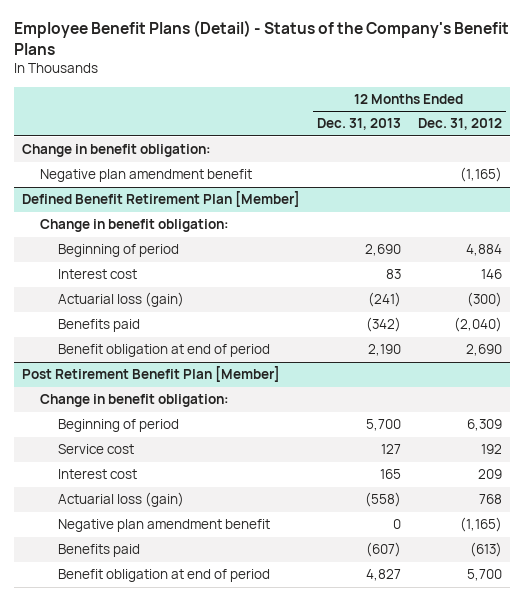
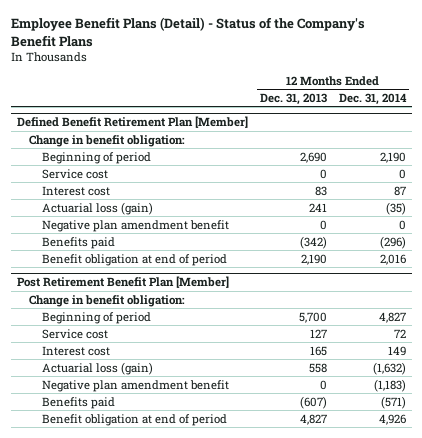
- | 12 Months Ended Dec. 31, 2013 | 12 Months Ended Dec. 31, 2012
+ | 12 Months Ended Dec. 31, 2013 | 12 Months Ended Dec. 31, 2014
- Change in benefit obligation:
- Negative plan amendment benefit | | (1,165)
@ Defined Benefit Retirement Plan [Member]
+ Service cost | 0 | 0
- Actuarial loss (gain) | (241) | (300)
+ Actuarial loss (gain) | 241 | (35)
+ Negative plan amendment benefit | 0 | 0
@ Post Retirement Benefit Plan [Member]
- Actuarial loss (gain) | (558) | 768
+ Actuarial loss (gain) | 558 | (1,632)

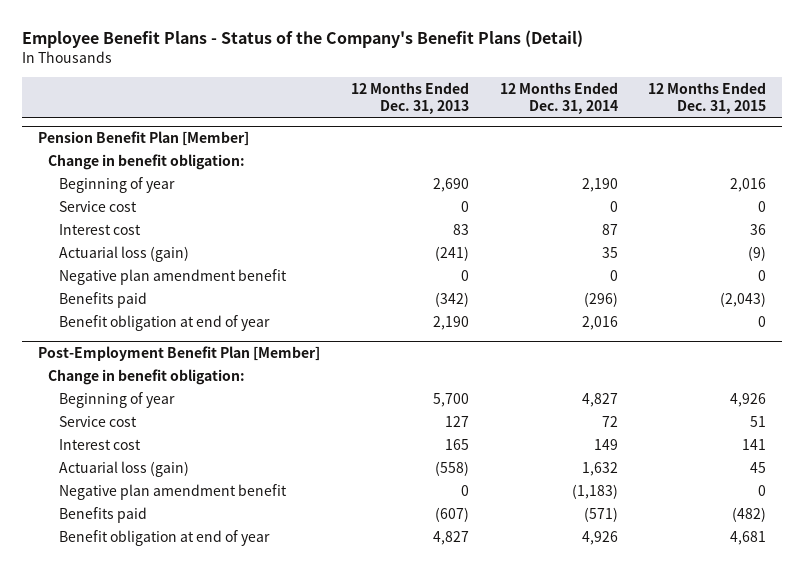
- Employee Benefit Plans (Detail) - Status of the Company's Benefit Plans
+ Employee Benefit Plans - Status of the Company's Benefit Plans (Detail)
- | 12 Months Ended Dec. 31, 2013 | 12 Months Ended Dec. 31, 2014
+ | 12 Months Ended Dec. 31, 2013 | 12 Months Ended Dec. 31, 2014 | 12 Months Ended Dec. 31, 2015
- Defined Benefit Retirement Plan [Member]
+ Pension Benefit Plan [Member]
- Beginning of period | 2,690 | 2,190
+ Beginning of year | 2,690 | 2,190 | 2,016
- Actuarial loss (gain) | 241 | (35)
+ Actuarial loss (gain) | (241) | 35 | (9)
- Benefit obligation at end of period | 2,190 | 2,016
- Post Retirement Benefit Plan [Member]
+ Benefit obligation at end of year | 2,190 | 2,016 | 0
+ Post-Employment Benefit Plan [Member]
- Beginning of period | 5,700 | 4,827
+ Beginning of year | 5,700 | 4,827 | 4,926
- Actuarial loss (gain) | 558 | (1,632)
+ Actuarial loss (gain) | (558) | 1,632 | 45
- Benefit obligation at end of period | 4,827 | 4,926
+ Benefit obligation at end of year | 4,827 | 4,926 | 4,681

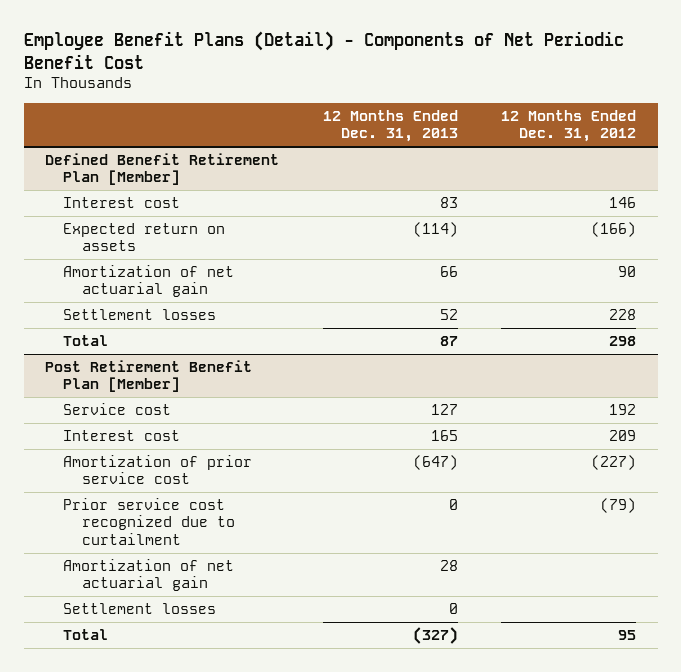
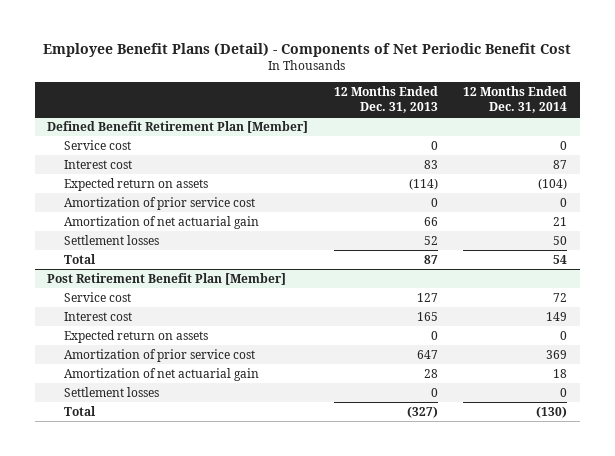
- | 12 Months Ended Dec. 31, 2013 | 12 Months Ended Dec. 31, 2012
+ | 12 Months Ended Dec. 31, 2013 | 12 Months Ended Dec. 31, 2014
@ Defined Benefit Retirement Plan [Member]
+ Service cost | 0 | 0
+ Amortization of prior service cost | 0 | 0
@ Post Retirement Benefit Plan [Member]
- Amortization of prior service cost | (647) | (227)
- Prior service cost recognized due to curtailment | 0 | (79)
+ Expected return on assets | 0 | 0
+ Amortization of prior service cost | 647 | 369

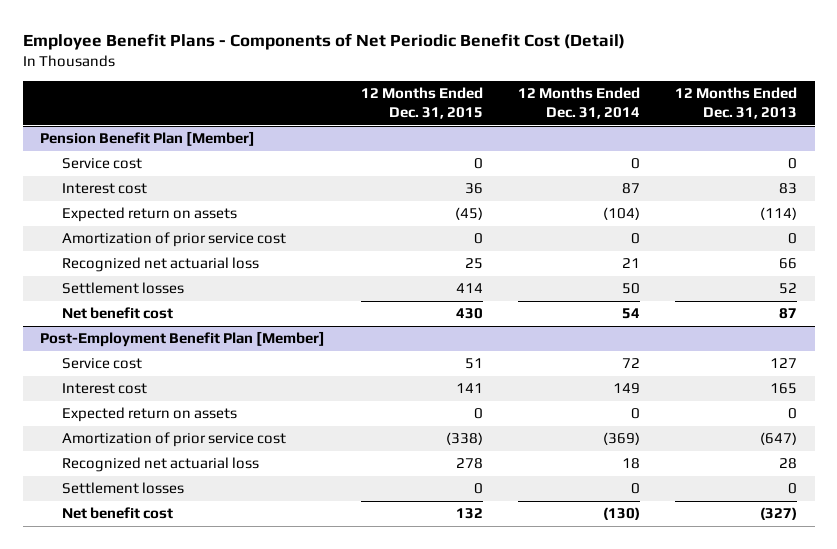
- Employee Benefit Plans (Detail) - Components of Net Periodic Benefit Cost
+ Employee Benefit Plans - Components of Net Periodic Benefit Cost (Detail)
- | 12 Months Ended Dec. 31, 2013 | 12 Months Ended Dec. 31, 2014
+ | 12 Months Ended Dec. 31, 2015 | 12 Months Ended Dec. 31, 2014 | 12 Months Ended Dec. 31, 2013
- Defined Benefit Retirement Plan [Member]
+ Pension Benefit Plan [Member]
- Amortization of net actuarial gain | 66 | 21
+ Recognized net actuarial loss | 25 | 21 | 66
- Total | 87 | 54
- Post Retirement Benefit Plan [Member]
+ Net benefit cost | 430 | 54 | 87
+ Post-Employment Benefit Plan [Member]
- Amortization of prior service cost | 647 | 369
- Amortization of net actuarial gain | 28 | 18
+ Amortization of prior service cost | (338) | (369) | (647)
+ Recognized net actuarial loss | 278 | 18 | 28
- Total | (327) | (130)
+ Net benefit cost | 132 | (130) | (327)

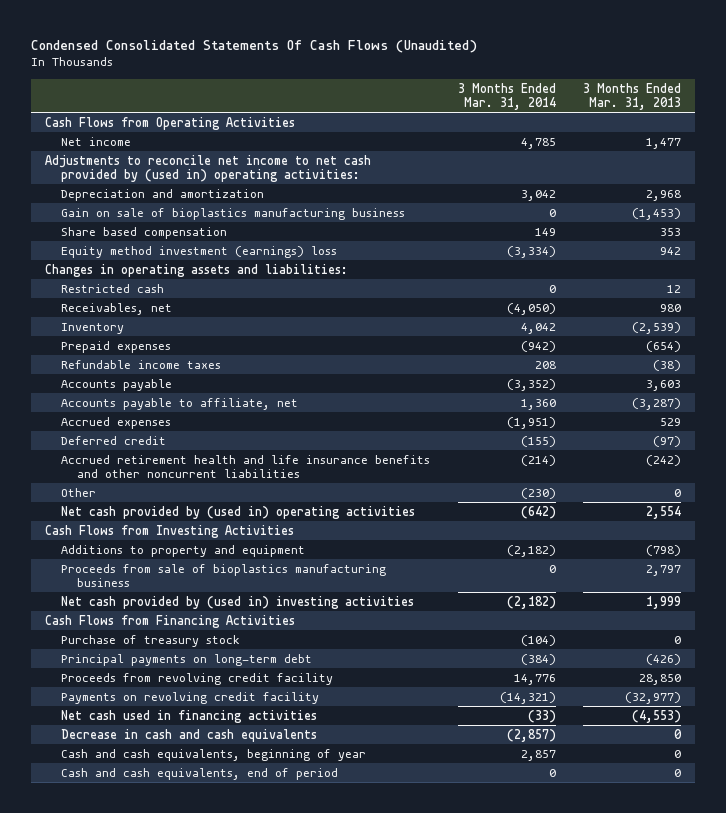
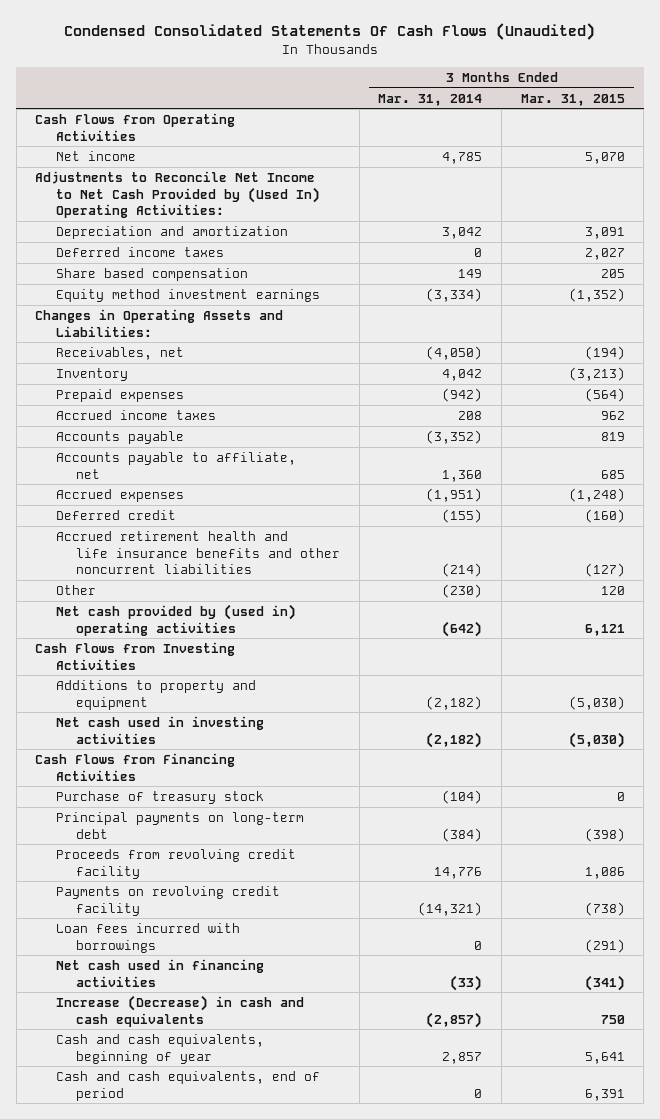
- | 3 Months Ended Mar. 31, 2014 | 3 Months Ended Mar. 31, 2013
+ | 3 Months Ended Mar. 31, 2014 | 3 Months Ended Mar. 31, 2015
- Adjustments to reconcile net income to net cash provided by (used in) operating activities:
+ Adjustments to Reconcile Net Income to Net Cash Provided by (Used In) Operating Activities:
- Gain on sale of bioplastics manufacturing business | 0 | (1,453)
+ Deferred income taxes | 0 | 2,027
- Equity method investment (earnings) loss | (3,334) | 942
- Changes in operating assets and liabilities:
- Restricted cash | 0 | 12
+ Equity method investment earnings | (3,334) | (1,352)
+ Changes in Operating Assets and Liabilities:
- Refundable income taxes | 208 | (38)
+ Accrued income taxes | 208 | 962
- Proceeds from sale of bioplastics manufacturing business | 0 | 2,797
- Net cash provided by (used in) investing activities | (2,182) | 1,999
+ Net cash used in investing activities | (2,182) | (5,030)
+ Loan fees incurred with borrowings | 0 | (291)
- Decrease in cash and cash equivalents | (2,857) | 0
+ Increase (Decrease) in cash and cash equivalents | (2,857) | 750

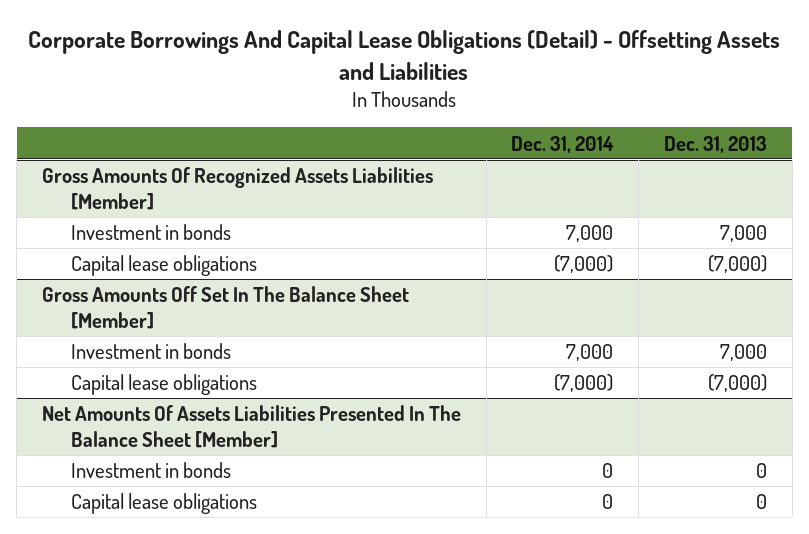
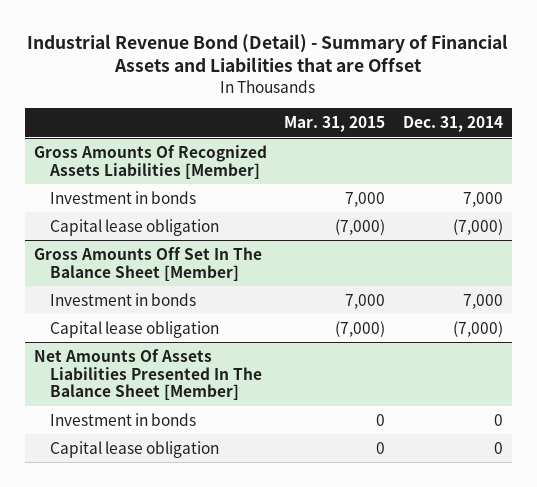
- Corporate Borrowings And Capital Lease Obligations (Detail) - Offsetting Assets and Liabilities
+ Industrial Revenue Bond (Detail) - Summary of Financial Assets and Liabilities that are Offset
- | Dec. 31, 2014 | Dec. 31, 2013
+ | Mar. 31, 2015 | Dec. 31, 2014
@ Gross Amounts Of Recognized Assets Liabilities [Member]
- Capital lease obligations | (7,000) | (7,000)
+ Capital lease obligation | (7,000) | (7,000)
@ Gross Amounts Off Set In The Balance Sheet [Member]
- Capital lease obligations | (7,000) | (7,000)
+ Capital lease obligation | (7,000) | (7,000)
@ Net Amounts Of Assets Liabilities Presented In The Balance Sheet [Member]
- Capital lease obligations | 0 | 0
+ Capital lease obligation | 0 | 0

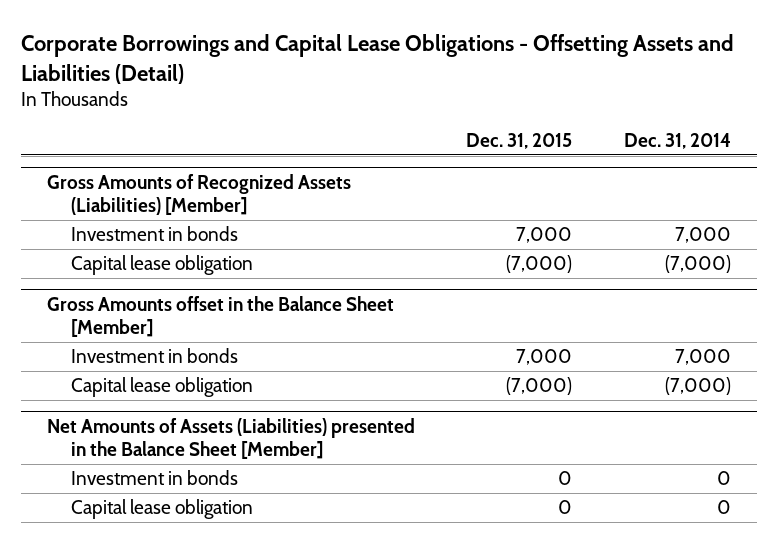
- Industrial Revenue Bond (Detail) - Summary of Financial Assets and Liabilities that are Offset
+ Corporate Borrowings and Capital Lease Obligations - Offsetting Assets and Liabilities (Detail)
- | Mar. 31, 2015 | Dec. 31, 2014
+ | Dec. 31, 2015 | Dec. 31, 2014
- Gross Amounts Of Recognized Assets Liabilities [Member]
+ Gross Amounts of Recognized Assets (Liabilities) [Member]
- Gross Amounts Off Set In The Balance Sheet [Member]
+ Gross Amounts offset in the Balance Sheet [Member]
- Net Amounts Of Assets Liabilities Presented In The Balance Sheet [Member]
+ Net Amounts of Assets (Liabilities) presented in the Balance Sheet [Member]

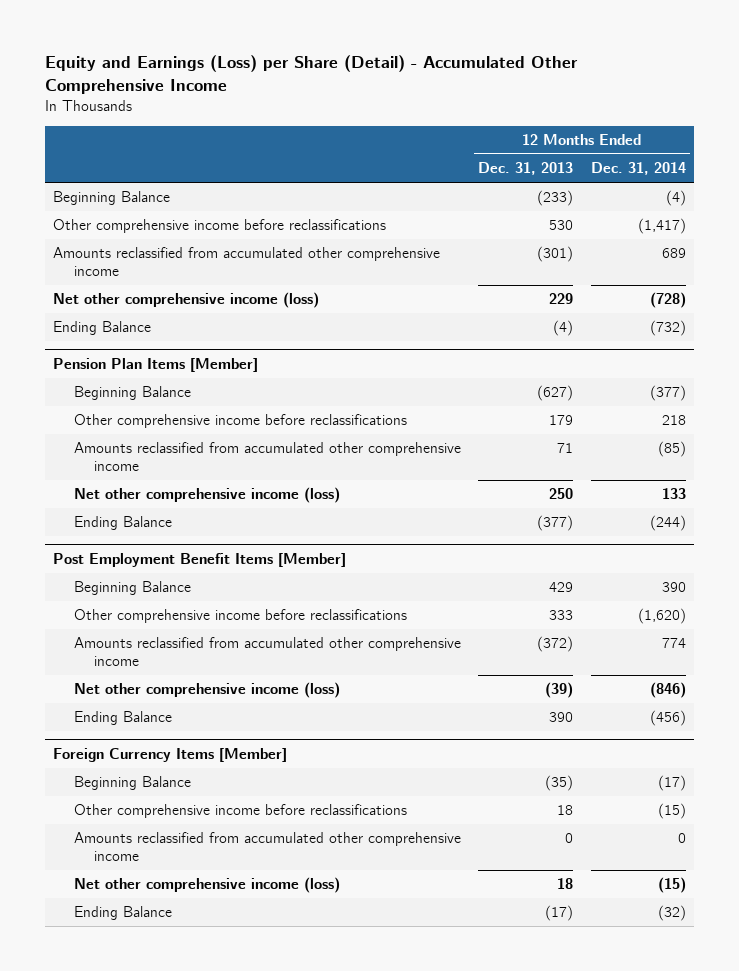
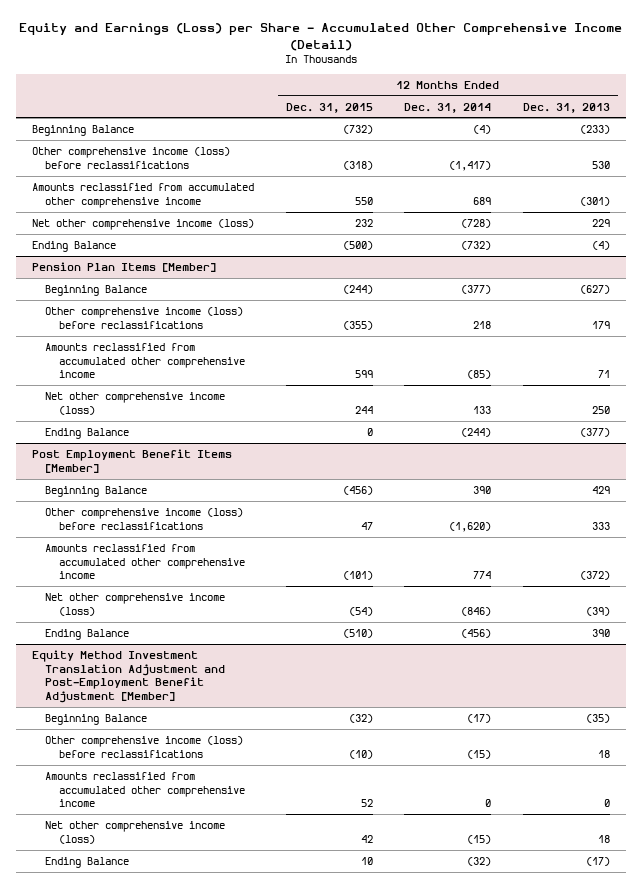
- Equity and Earnings (Loss) per Share (Detail) - Accumulated Other Comprehensive Income
+ Equity and Earnings (Loss) per Share - Accumulated Other Comprehensive Income (Detail)
- | 12 Months Ended Dec. 31, 2013 | 12 Months Ended Dec. 31, 2014
+ | 12 Months Ended Dec. 31, 2015 | 12 Months Ended Dec. 31, 2014 | 12 Months Ended Dec. 31, 2013
- Other comprehensive income before reclassifications | 530 | (1,417)
+ Other comprehensive income (loss) before reclassifications | (318) | (1,417) | 530
@ Pension Plan Items [Member]
- Other comprehensive income before reclassifications | 179 | 218
+ Other comprehensive income (loss) before reclassifications | (355) | 218 | 179
@ Post Employment Benefit Items [Member]
- Other comprehensive income before reclassifications | 333 | (1,620)
+ Other comprehensive income (loss) before reclassifications | 47 | (1,620) | 333
- Foreign Currency Items [Member]
+ Equity Method Investment Translation Adjustment and Post-Employment Benefit Adjustment [Member]
- Other comprehensive income before reclassifications | 18 | (15)
+ Other comprehensive income (loss) before reclassifications | (10) | (15) | 18

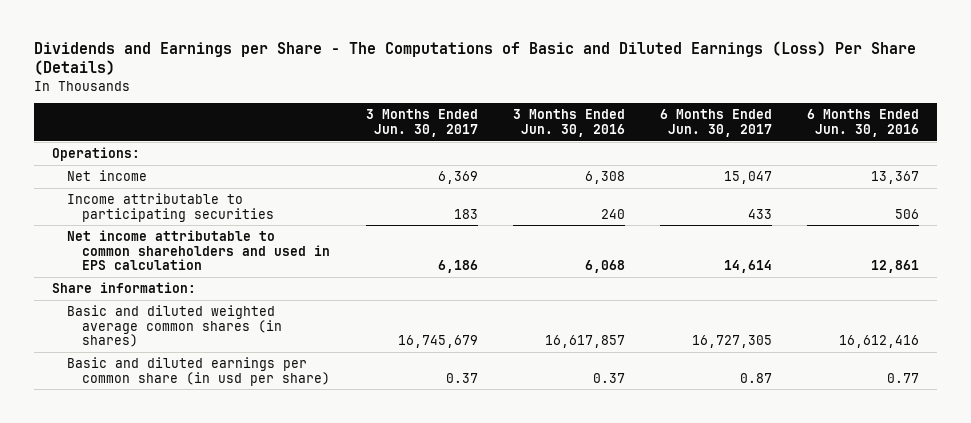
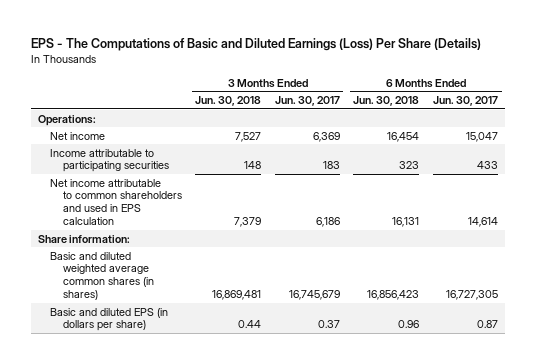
- Dividends and Earnings per Share - The Computations of Basic and Diluted Earnings (Loss) Per Share (Details)
+ EPS - The Computations of Basic and Diluted Earnings (Loss) Per Share (Details)
- | 3 Months Ended Jun. 30, 2017 | 3 Months Ended Jun. 30, 2016 | 6 Months Ended Jun. 30, 2017 | 6 Months Ended Jun. 30, 2016
+ | 3 Months Ended Jun. 30, 2018 | 3 Months Ended Jun. 30, 2017 | 6 Months Ended Jun. 30, 2018 | 6 Months Ended Jun. 30, 2017
- Basic and diluted earnings per common share (in usd per share) | 0.37 | 0.37 | 0.87 | 0.77
+ Basic and diluted EPS (in dollars per share) | 0.44 | 0.37 | 0.96 | 0.87

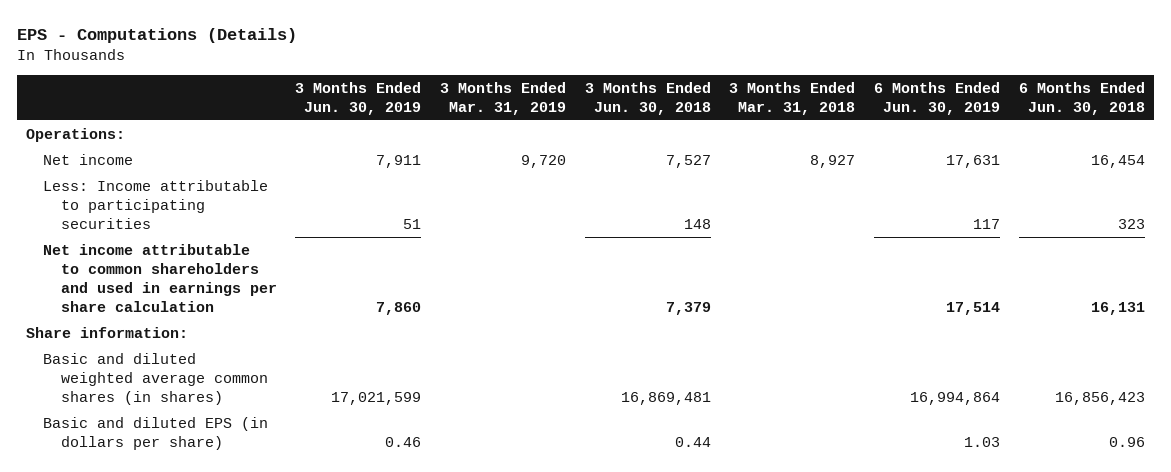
- EPS - The Computations of Basic and Diluted Earnings (Loss) Per Share (Details)
+ EPS - Computations (Details)
- | 3 Months Ended Jun. 30, 2018 | 3 Months Ended Jun. 30, 2017 | 6 Months Ended Jun. 30, 2018 | 6 Months Ended Jun. 30, 2017
+ | 3 Months Ended Jun. 30, 2019 | 3 Months Ended Mar. 31, 2019 | 3 Months Ended Jun. 30, 2018 | 3 Months Ended Mar. 31, 2018 | 6 Months Ended Jun. 30, 2019 | 6 Months Ended Jun. 30, 2018
- Income attributable to participating securities | 148 | 183 | 323 | 433
- Net income attributable to common shareholders and used in EPS calculation | 7,379 | 6,186 | 16,131 | 14,614
+ Less: Income attributable to participating securities | 51 | | 148 | | 117 | 323
+ Net income attributable to common shareholders and used in earnings per share calculation | 7,860 | | 7,379 | | 17,514 | 16,131

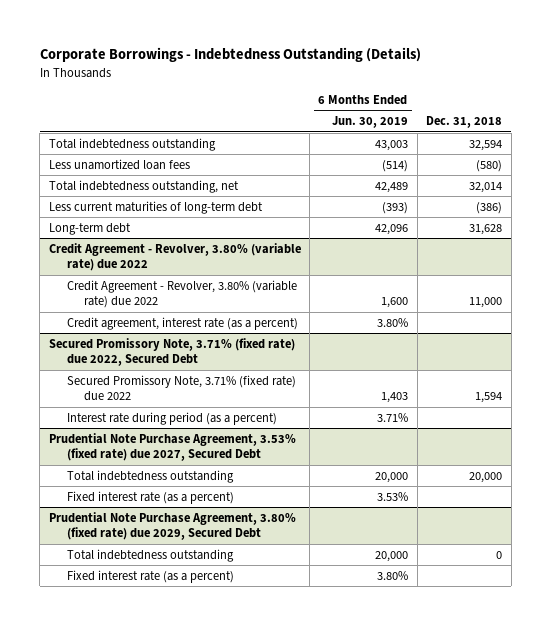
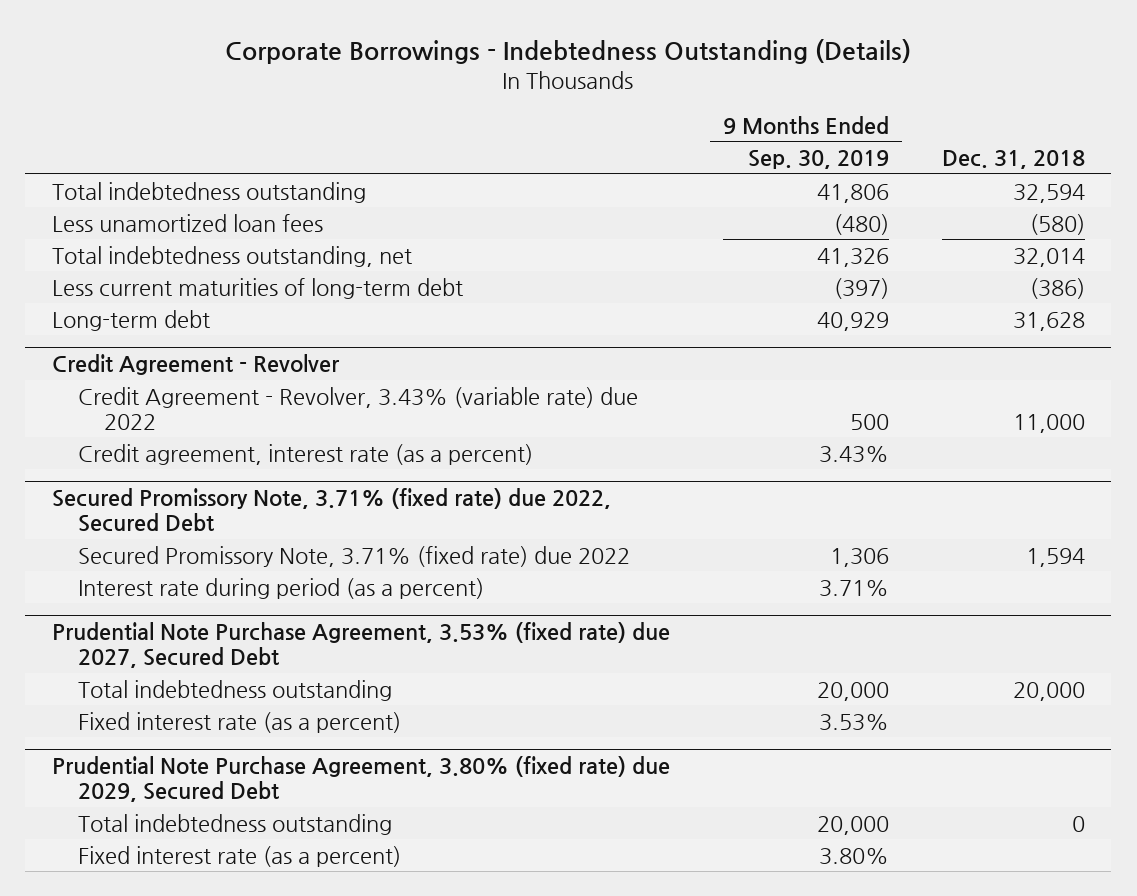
- | 6 Months Ended Jun. 30, 2019 | Dec. 31, 2018
+ | 9 Months Ended Sep. 30, 2019 | Dec. 31, 2018
- Credit Agreement - Revolver, 3.80% (variable rate) due 2022
- Credit Agreement - Revolver, 3.80% (variable rate) due 2022 | 1,600 | 11,000
+ Credit Agreement - Revolver
+ Credit Agreement - Revolver, 3.43% (variable rate) due 2022 | 500 | 11,000

